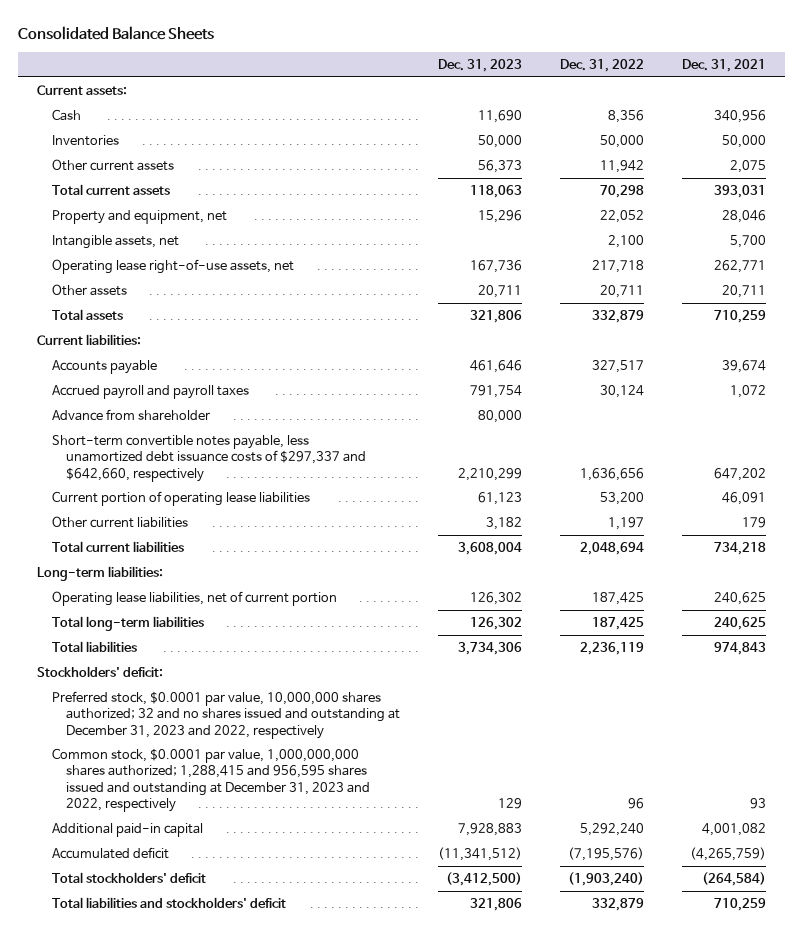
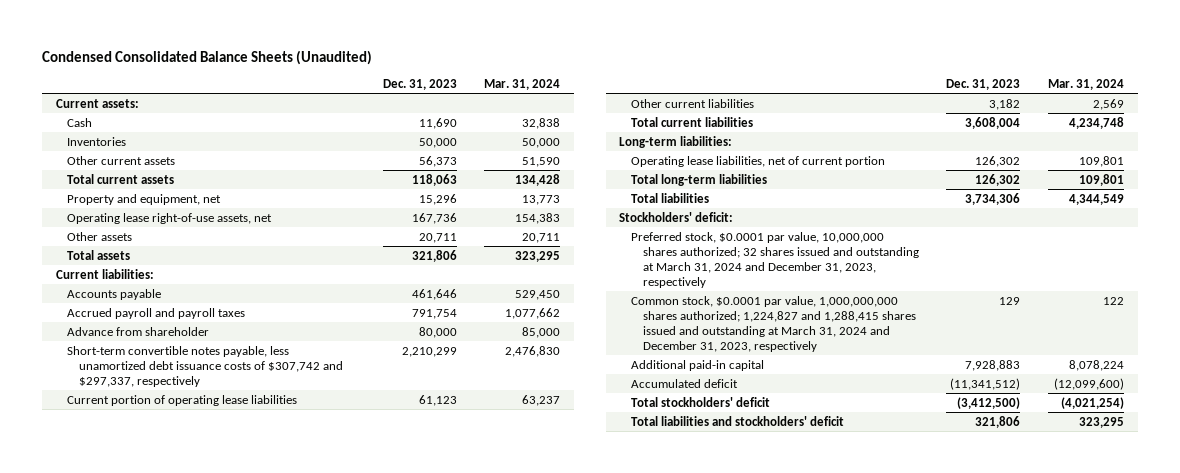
- Consolidated Balance Sheets
+ Condensed Consolidated Balance Sheets (Unaudited)
- | Dec. 31, 2023 | Dec. 31, 2022 | Dec. 31, 2021
+ | Dec. 31, 2023 | Mar. 31, 2024
- Intangible assets, net | | 2,100 | 5,700
- Short-term convertible notes payable, less unamortized debt issuance costs of $297,337 and $642,660, respectively | 2,210,299 | 1,636,656 | 647,202
+ Short-term convertible notes payable, less unamortized debt issuance costs of $307,742 and $297,337, respectively | 2,210,299 | 2,476,830
- Preferred stock, $0.0001 par value, 10,000,000 shares authorized; 32 and no shares issued and outstanding at December 31, 2023 and 2022, respectively
- Common stock, $0.0001 par value, 1,000,000,000 shares authorized; 1,288,415 and 956,595 shares issued and outstanding at December 31, 2023 and 2022, respectively | 129 | 96 | 93
+ Preferred stock, $0.0001 par value, 10,000,000 shares authorized; 32 shares issued and outstanding at March 31, 2024 and December 31, 2023, respectively
+ Common stock, $0.0001 par value, 1,000,000,000 shares authorized; 1,224,827 and 1,288,415 shares issued and outstanding at March 31, 2024 and December 31, 2023, respectively | 129 | 122

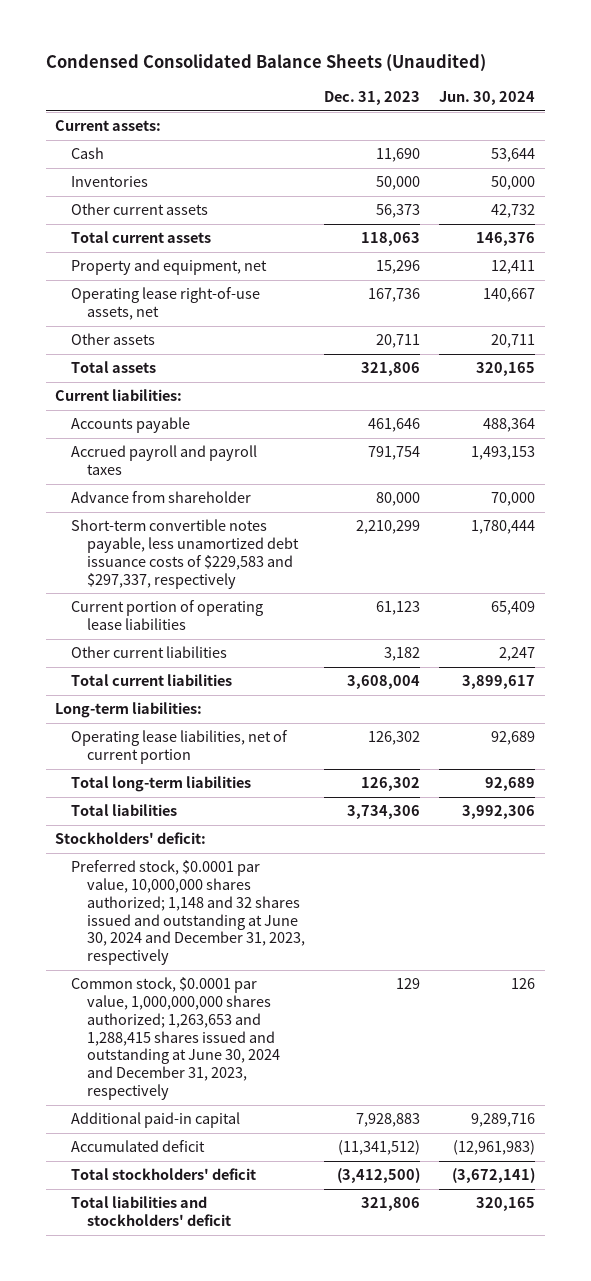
- | Dec. 31, 2023 | Mar. 31, 2024
+ | Dec. 31, 2023 | Jun. 30, 2024
- Short-term convertible notes payable, less unamortized debt issuance costs of $307,742 and $297,337, respectively | 2,210,299 | 2,476,830
+ Short-term convertible notes payable, less unamortized debt issuance costs of $229,583 and $297,337, respectively | 2,210,299 | 1,780,444
- Preferred stock, $0.0001 par value, 10,000,000 shares authorized; 32 shares issued and outstanding at March 31, 2024 and December 31, 2023, respectively
- Common stock, $0.0001 par value, 1,000,000,000 shares authorized; 1,224,827 and 1,288,415 shares issued and outstanding at March 31, 2024 and December 31, 2023, respectively | 129 | 122
+ Preferred stock, $0.0001 par value, 10,000,000 shares authorized; 1,148 and 32 shares issued and outstanding at June 30, 2024 and December 31, 2023, respectively
+ Common stock, $0.0001 par value, 1,000,000,000 shares authorized; 1,263,653 and 1,288,415 shares issued and outstanding at June 30, 2024 and December 31, 2023, respectively | 129 | 126

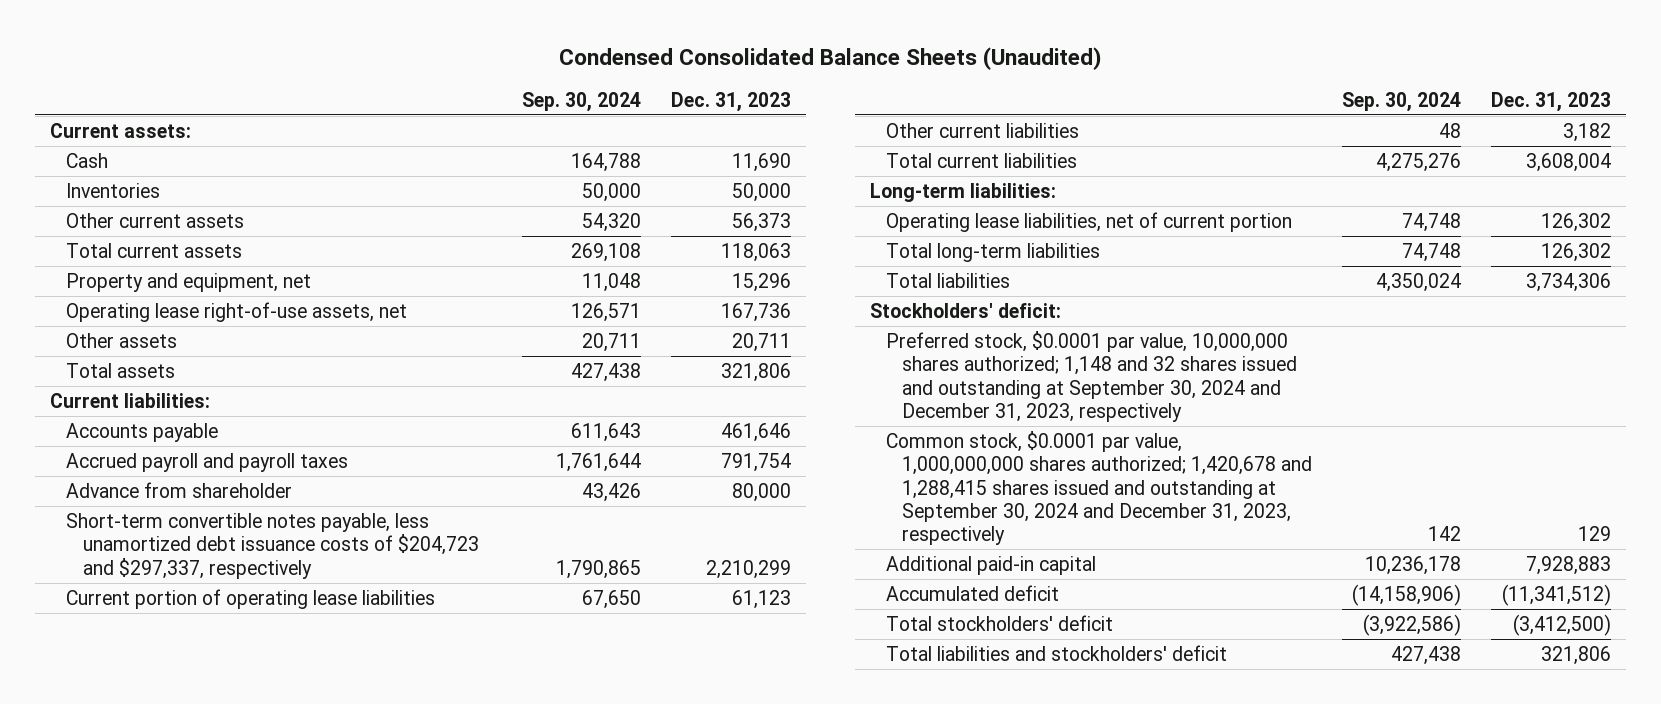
- | Dec. 31, 2023 | Jun. 30, 2024
+ | Sep. 30, 2024 | Dec. 31, 2023
- Short-term convertible notes payable, less unamortized debt issuance costs of $229,583 and $297,337, respectively | 2,210,299 | 1,780,444
+ Short-term convertible notes payable, less unamortized debt issuance costs of $204,723 and $297,337, respectively | 1,790,865 | 2,210,299
- Preferred stock, $0.0001 par value, 10,000,000 shares authorized; 1,148 and 32 shares issued and outstanding at June 30, 2024 and December 31, 2023, respectively
- Common stock, $0.0001 par value, 1,000,000,000 shares authorized; 1,263,653 and 1,288,415 shares issued and outstanding at June 30, 2024 and December 31, 2023, respectively | 129 | 126
+ Preferred stock, $0.0001 par value, 10,000,000 shares authorized; 1,148 and 32 shares issued and outstanding at September 30, 2024 and December 31, 2023, respectively
+ Common stock, $0.0001 par value, 1,000,000,000 shares authorized; 1,420,678 and 1,288,415 shares issued and outstanding at September 30, 2024 and December 31, 2023, respectively | 142 | 129

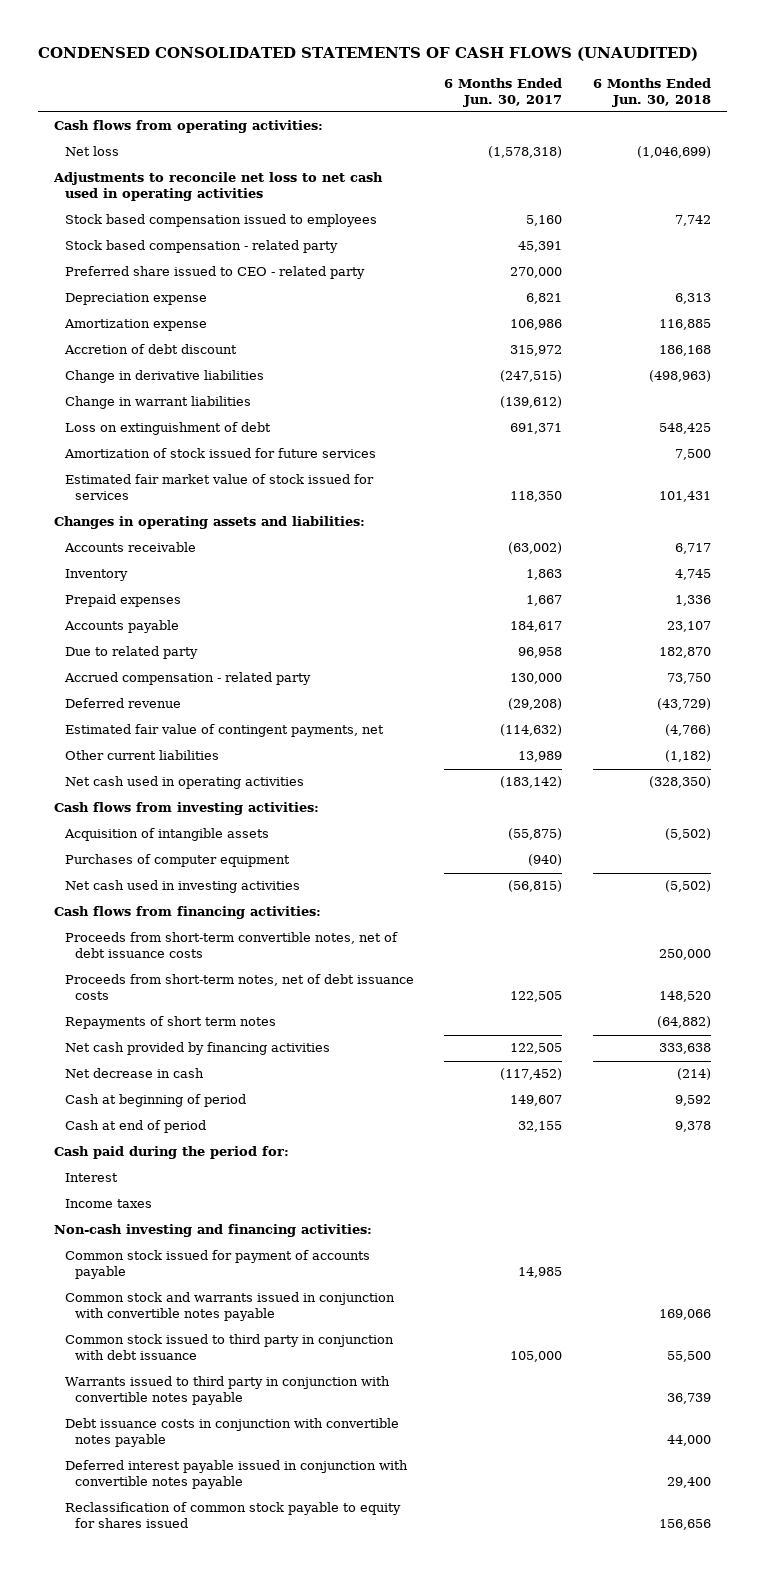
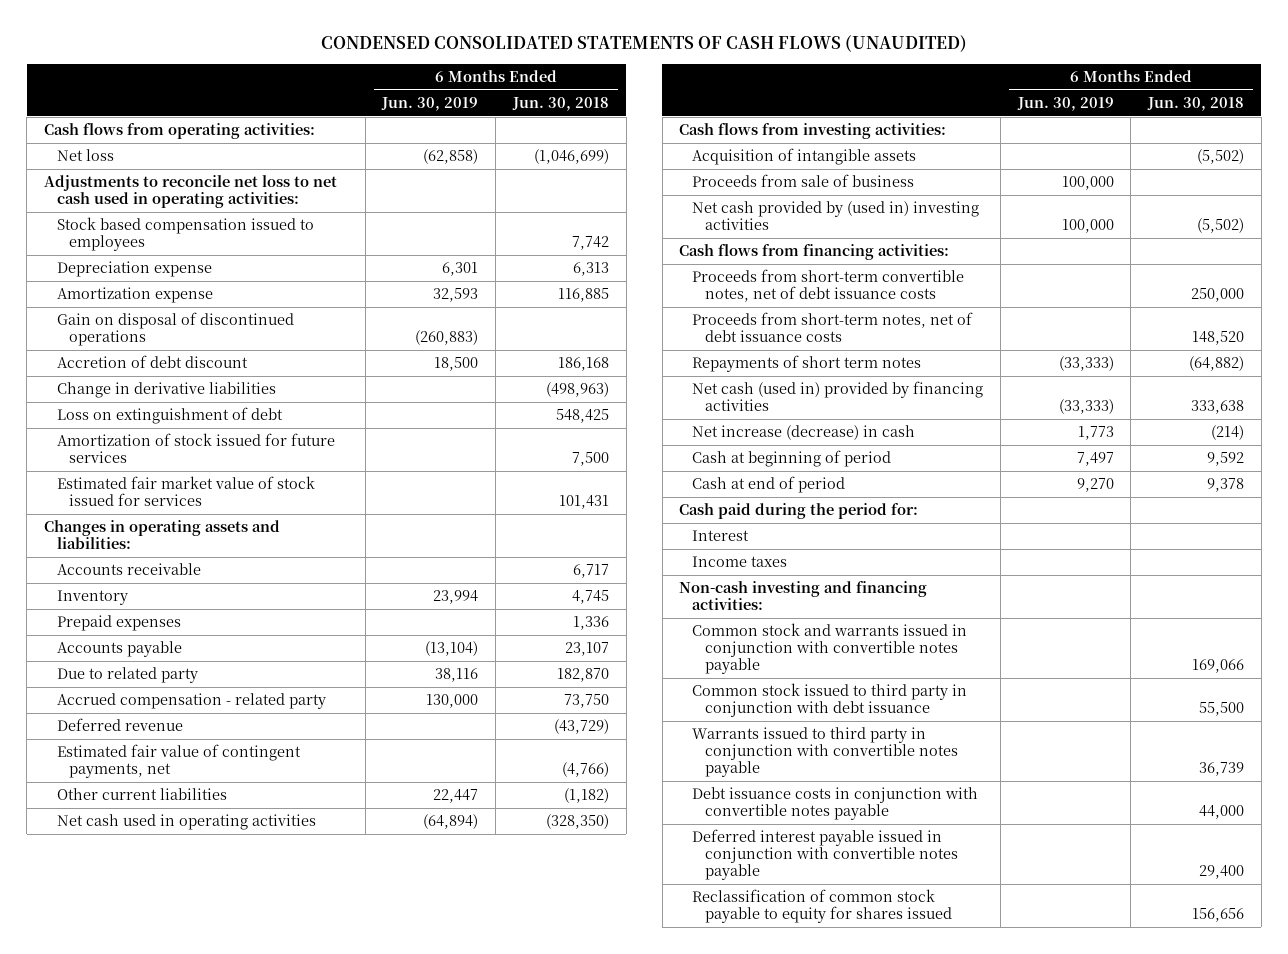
- | 6 Months Ended Jun. 30, 2017 | 6 Months Ended Jun. 30, 2018
+ | 6 Months Ended Jun. 30, 2019 | 6 Months Ended Jun. 30, 2018
- Adjustments to reconcile net loss to net cash used in operating activities
+ Adjustments to reconcile net loss to net cash used in operating activities:
- Stock based compensation - related party | 45,391 |
- Preferred share issued to CEO - related party | 270,000 |
+ Gain on disposal of discontinued operations | (260,883) |
- Change in warrant liabilities | (139,612) |
- Purchases of computer equipment | (940) |
- Net cash used in investing activities | (56,815) | (5,502)
+ Proceeds from sale of business | 100,000 |
+ Net cash provided by (used in) investing activities | 100,000 | (5,502)
- Net cash provided by financing activities | 122,505 | 333,638
- Net decrease in cash | (117,452) | (214)
+ Net cash (used in) provided by financing activities | (33,333) | 333,638
+ Net increase (decrease) in cash | 1,773 | (214)
- Common stock issued for payment of accounts payable | 14,985 |

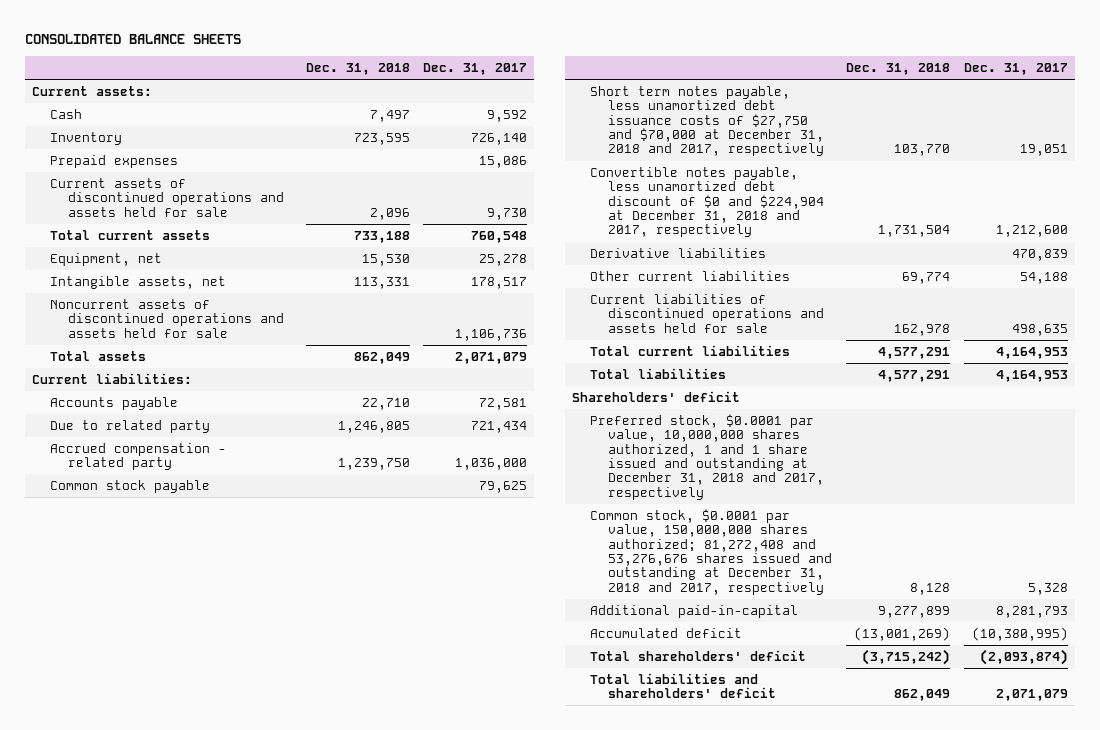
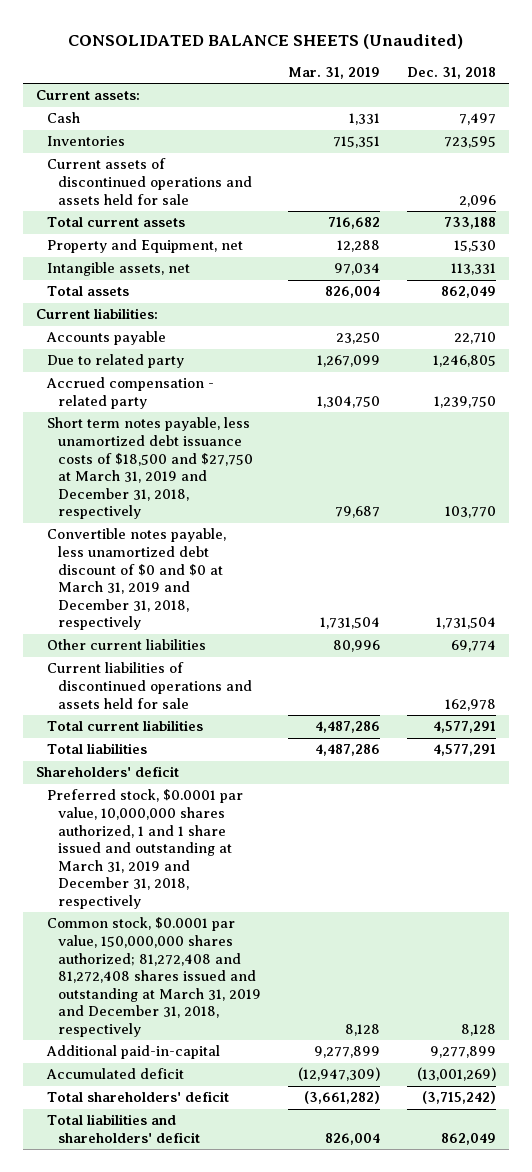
- CONSOLIDATED BALANCE SHEETS
+ CONSOLIDATED BALANCE SHEETS (Unaudited)
- | Dec. 31, 2018 | Dec. 31, 2017
+ | Mar. 31, 2019 | Dec. 31, 2018
- Inventory | 723,595 | 726,140
- Prepaid expenses | | 15,086
+ Inventories | 715,351 | 723,595
- Equipment, net | 15,530 | 25,278
+ Property and Equipment, net | 12,288 | 15,530
- Noncurrent assets of discontinued operations and assets held for sale | | 1,106,736
- Common stock payable | | 79,625
- Short term notes payable, less unamortized debt issuance costs of $27,750 and $70,000 at December 31, 2018 and 2017, respectively | 103,770 | 19,051
- Convertible notes payable, less unamortized debt discount of $0 and $224,904 at December 31, 2018 and 2017, respectively | 1,731,504 | 1,212,600
- Derivative liabilities | | 470,839
+ Short term notes payable, less unamortized debt issuance costs of $18,500 and $27,750 at March 31, 2019 and December 31, 2018, respectively | 79,687 | 103,770
+ Convertible notes payable, less unamortized debt discount of $0 and $0 at March 31, 2019 and December 31, 2018, respectively | 1,731,504 | 1,731,504
- Preferred stock, $0.0001 par value, 10,000,000 shares authorized, 1 and 1 share issued and outstanding at December 31, 2018 and 2017, respectively
- Common stock, $0.0001 par value, 150,000,000 shares authorized; 81,272,408 and 53,276,676 shares issued and outstanding at December 31, 2018 and 2017, respectively | 8,128 | 5,328
+ Preferred stock, $0.0001 par value, 10,000,000 shares authorized, 1 and 1 share issued and outstanding at March 31, 2019 and December 31, 2018, respectively
+ Common stock, $0.0001 par value, 150,000,000 shares authorized; 81,272,408 and 81,272,408 shares issued and outstanding at March 31, 2019 and December 31, 2018, respectively | 8,128 | 8,128

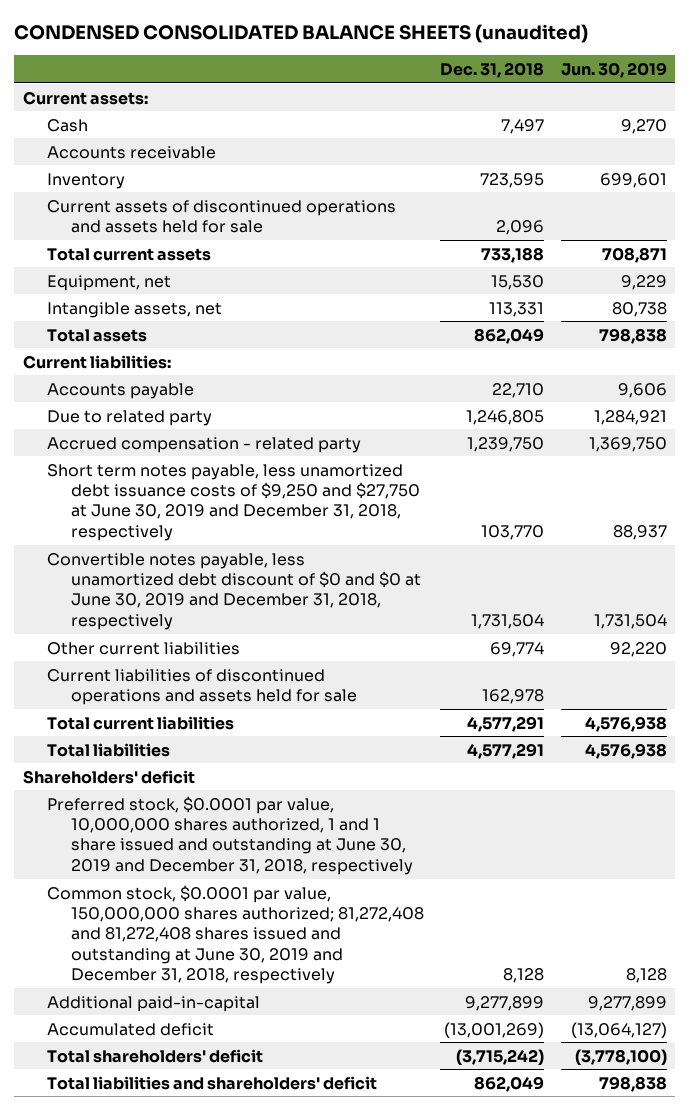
- CONSOLIDATED BALANCE SHEETS (Unaudited)
+ CONDENSED CONSOLIDATED BALANCE SHEETS (unaudited)
- | Mar. 31, 2019 | Dec. 31, 2018
+ | Dec. 31, 2018 | Jun. 30, 2019
- Inventories | 715,351 | 723,595
+ Accounts receivable
+ Inventory | 723,595 | 699,601
- Property and Equipment, net | 12,288 | 15,530
+ Equipment, net | 15,530 | 9,229
- Short term notes payable, less unamortized debt issuance costs of $18,500 and $27,750 at March 31, 2019 and December 31, 2018, respectively | 79,687 | 103,770
- Convertible notes payable, less unamortized debt discount of $0 and $0 at March 31, 2019 and December 31, 2018, respectively | 1,731,504 | 1,731,504
+ Short term notes payable, less unamortized debt issuance costs of $9,250 and $27,750 at June 30, 2019 and December 31, 2018, respectively | 103,770 | 88,937
+ Convertible notes payable, less unamortized debt discount of $0 and $0 at June 30, 2019 and December 31, 2018, respectively | 1,731,504 | 1,731,504
- Preferred stock, $0.0001 par value, 10,000,000 shares authorized, 1 and 1 share issued and outstanding at March 31, 2019 and December 31, 2018, respectively
- Common stock, $0.0001 par value, 150,000,000 shares authorized; 81,272,408 and 81,272,408 shares issued and outstanding at March 31, 2019 and December 31, 2018, respectively | 8,128 | 8,128
+ Preferred stock, $0.0001 par value, 10,000,000 shares authorized, 1 and 1 share issued and outstanding at June 30, 2019 and December 31, 2018, respectively
+ Common stock, $0.0001 par value, 150,000,000 shares authorized; 81,272,408 and 81,272,408 shares issued and outstanding at June 30, 2019 and December 31, 2018, respectively | 8,128 | 8,128

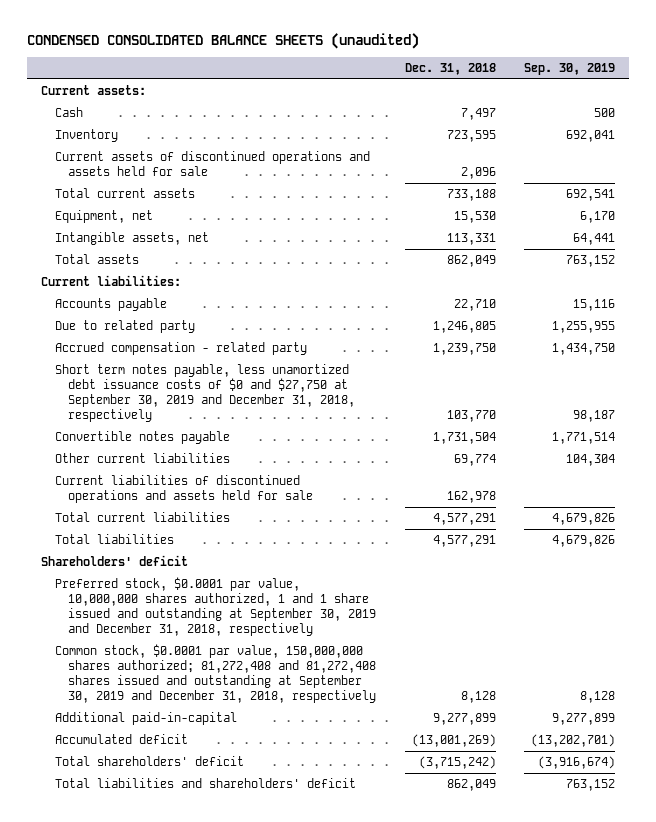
- | Dec. 31, 2018 | Jun. 30, 2019
+ | Dec. 31, 2018 | Sep. 30, 2019
- Accounts receivable
- Short term notes payable, less unamortized debt issuance costs of $9,250 and $27,750 at June 30, 2019 and December 31, 2018, respectively | 103,770 | 88,937
- Convertible notes payable, less unamortized debt discount of $0 and $0 at June 30, 2019 and December 31, 2018, respectively | 1,731,504 | 1,731,504
+ Short term notes payable, less unamortized debt issuance costs of $0 and $27,750 at September 30, 2019 and December 31, 2018, respectively | 103,770 | 98,187
+ Convertible notes payable | 1,731,504 | 1,771,514
- Preferred stock, $0.0001 par value, 10,000,000 shares authorized, 1 and 1 share issued and outstanding at June 30, 2019 and December 31, 2018, respectively
- Common stock, $0.0001 par value, 150,000,000 shares authorized; 81,272,408 and 81,272,408 shares issued and outstanding at June 30, 2019 and December 31, 2018, respectively | 8,128 | 8,128
+ Preferred stock, $0.0001 par value, 10,000,000 shares authorized, 1 and 1 share issued and outstanding at September 30, 2019 and December 31, 2018, respectively
+ Common stock, $0.0001 par value, 150,000,000 shares authorized; 81,272,408 and 81,272,408 shares issued and outstanding at September 30, 2019 and December 31, 2018, respectively | 8,128 | 8,128

